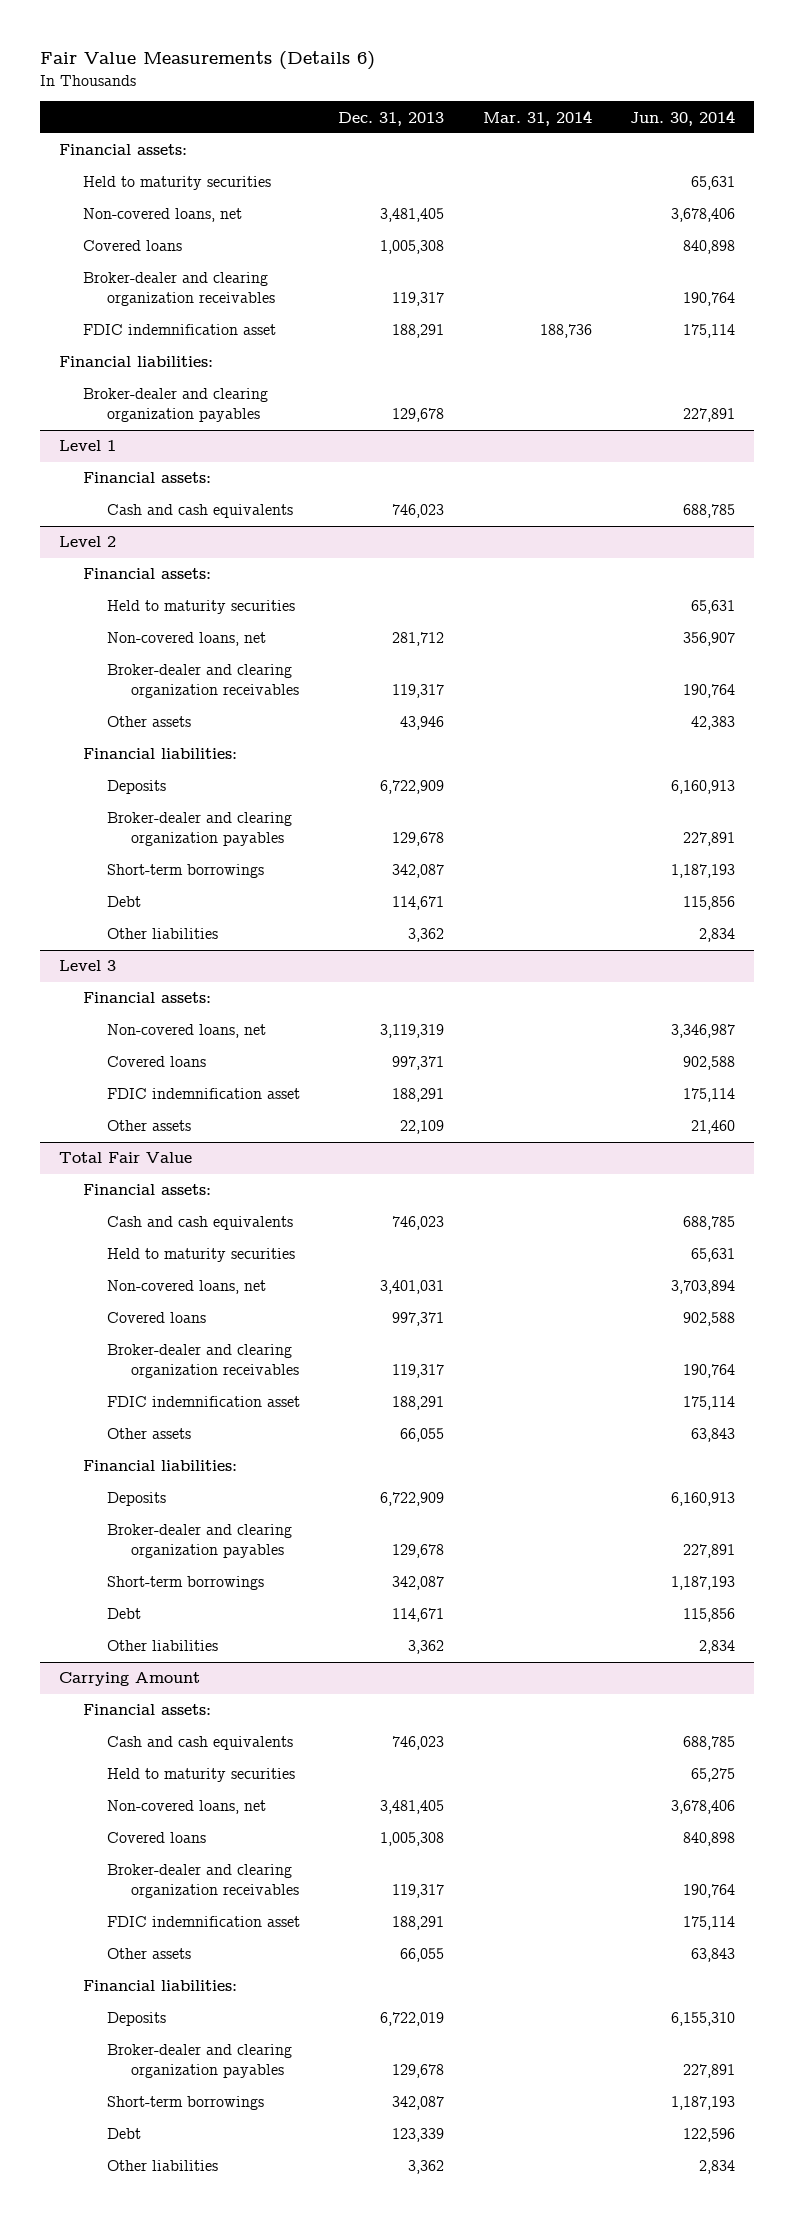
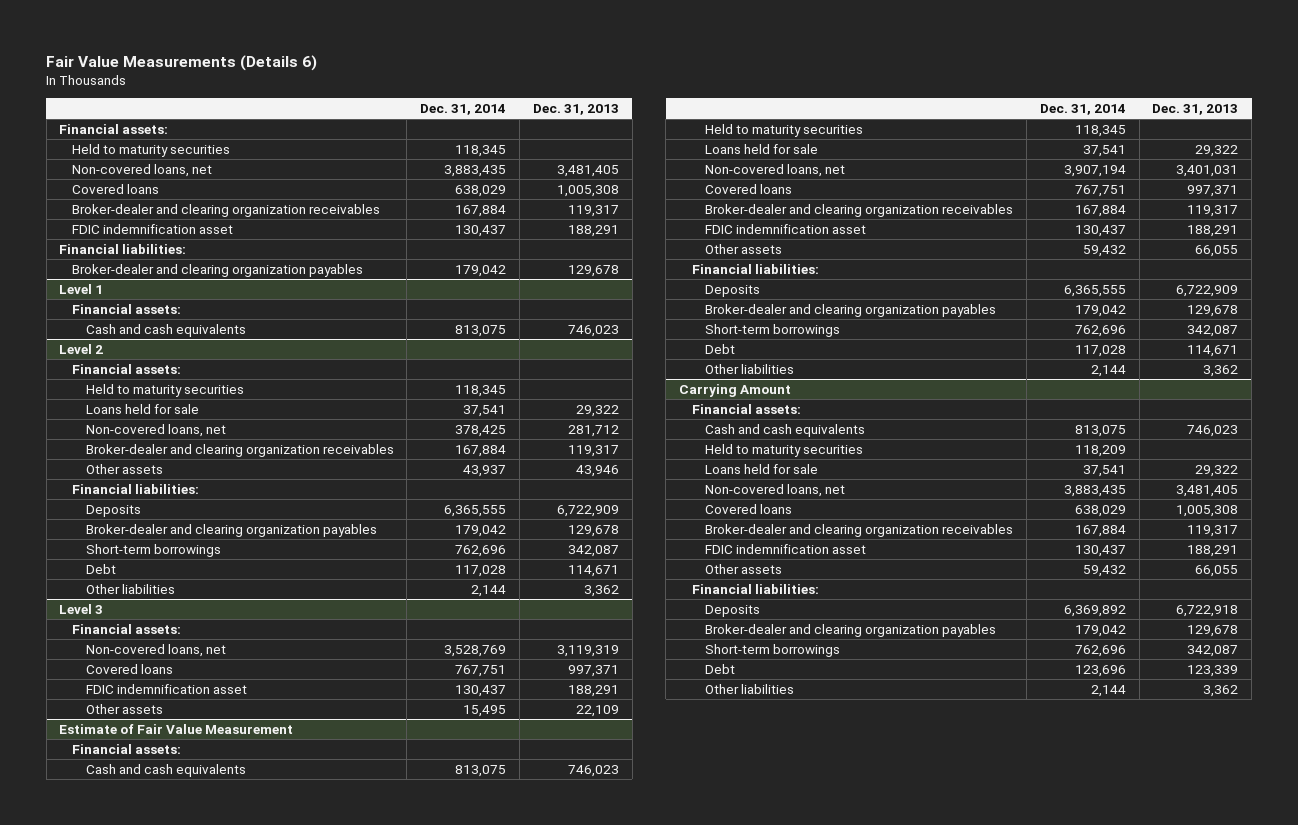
- | Dec. 31, 2013 | Mar. 31, 2014 | Jun. 30, 2014
+ | Dec. 31, 2014 | Dec. 31, 2013
@ Level 2
+ Loans held for sale | 37,541 | 29,322
- Total Fair Value
+ Estimate of Fair Value Measurement
+ Loans held for sale | 37,541 | 29,322
@ Carrying Amount
+ Loans held for sale | 37,541 | 29,322
- Deposits | 6,722,019 | | 6,155,310
+ Deposits | 6,369,892 | 6,722,918

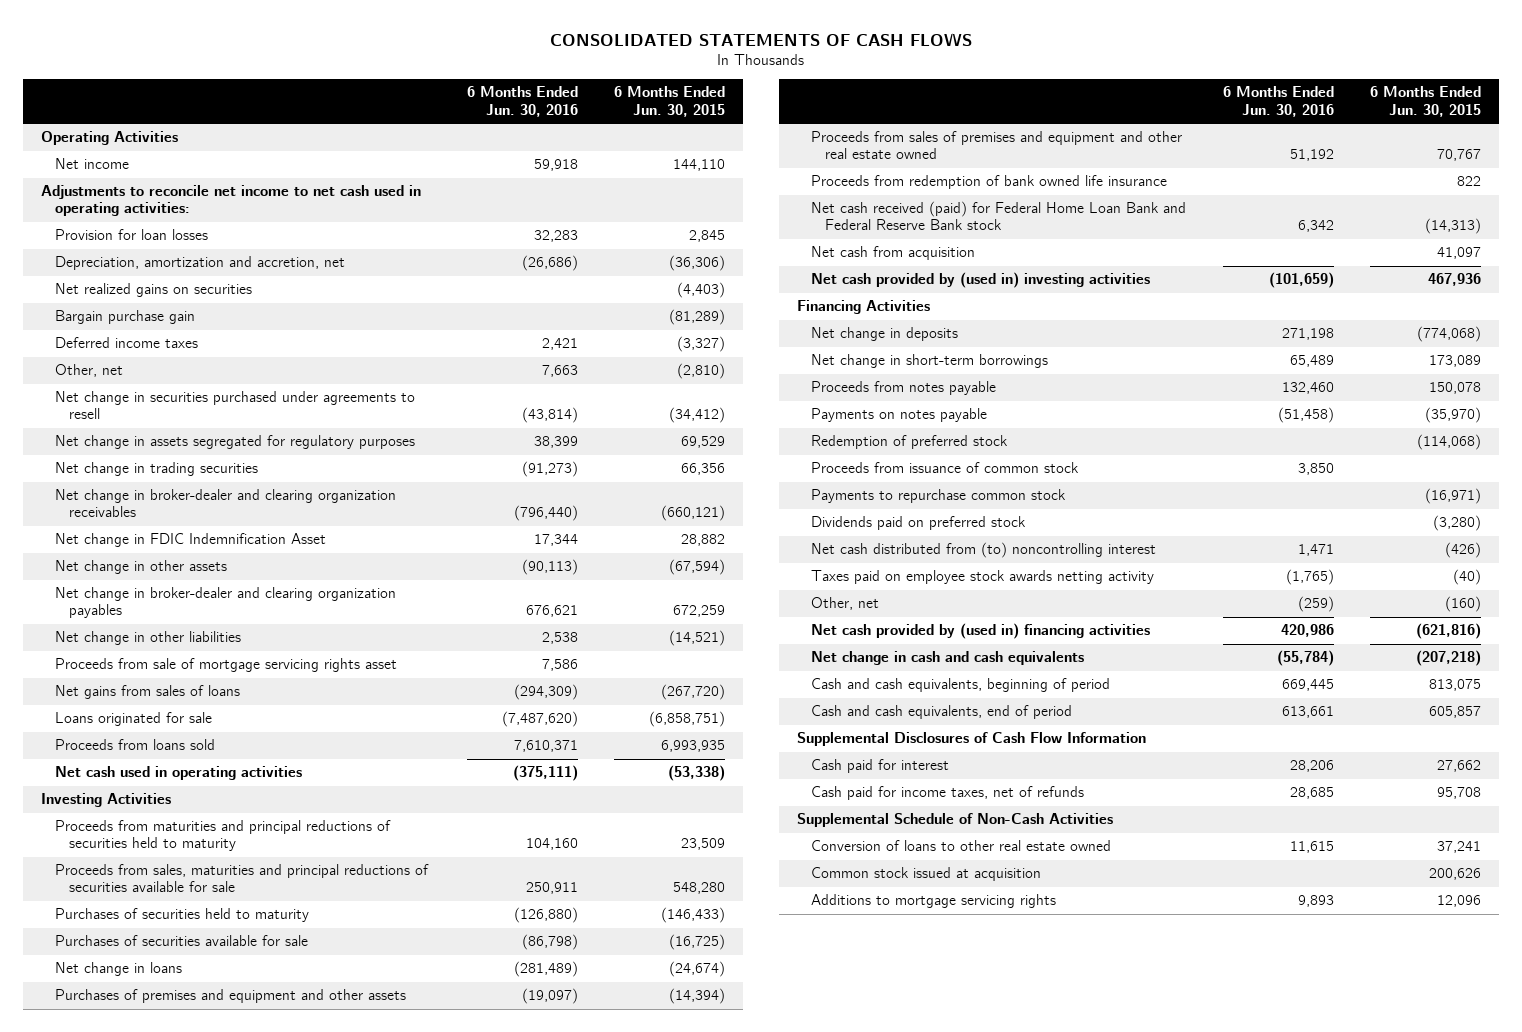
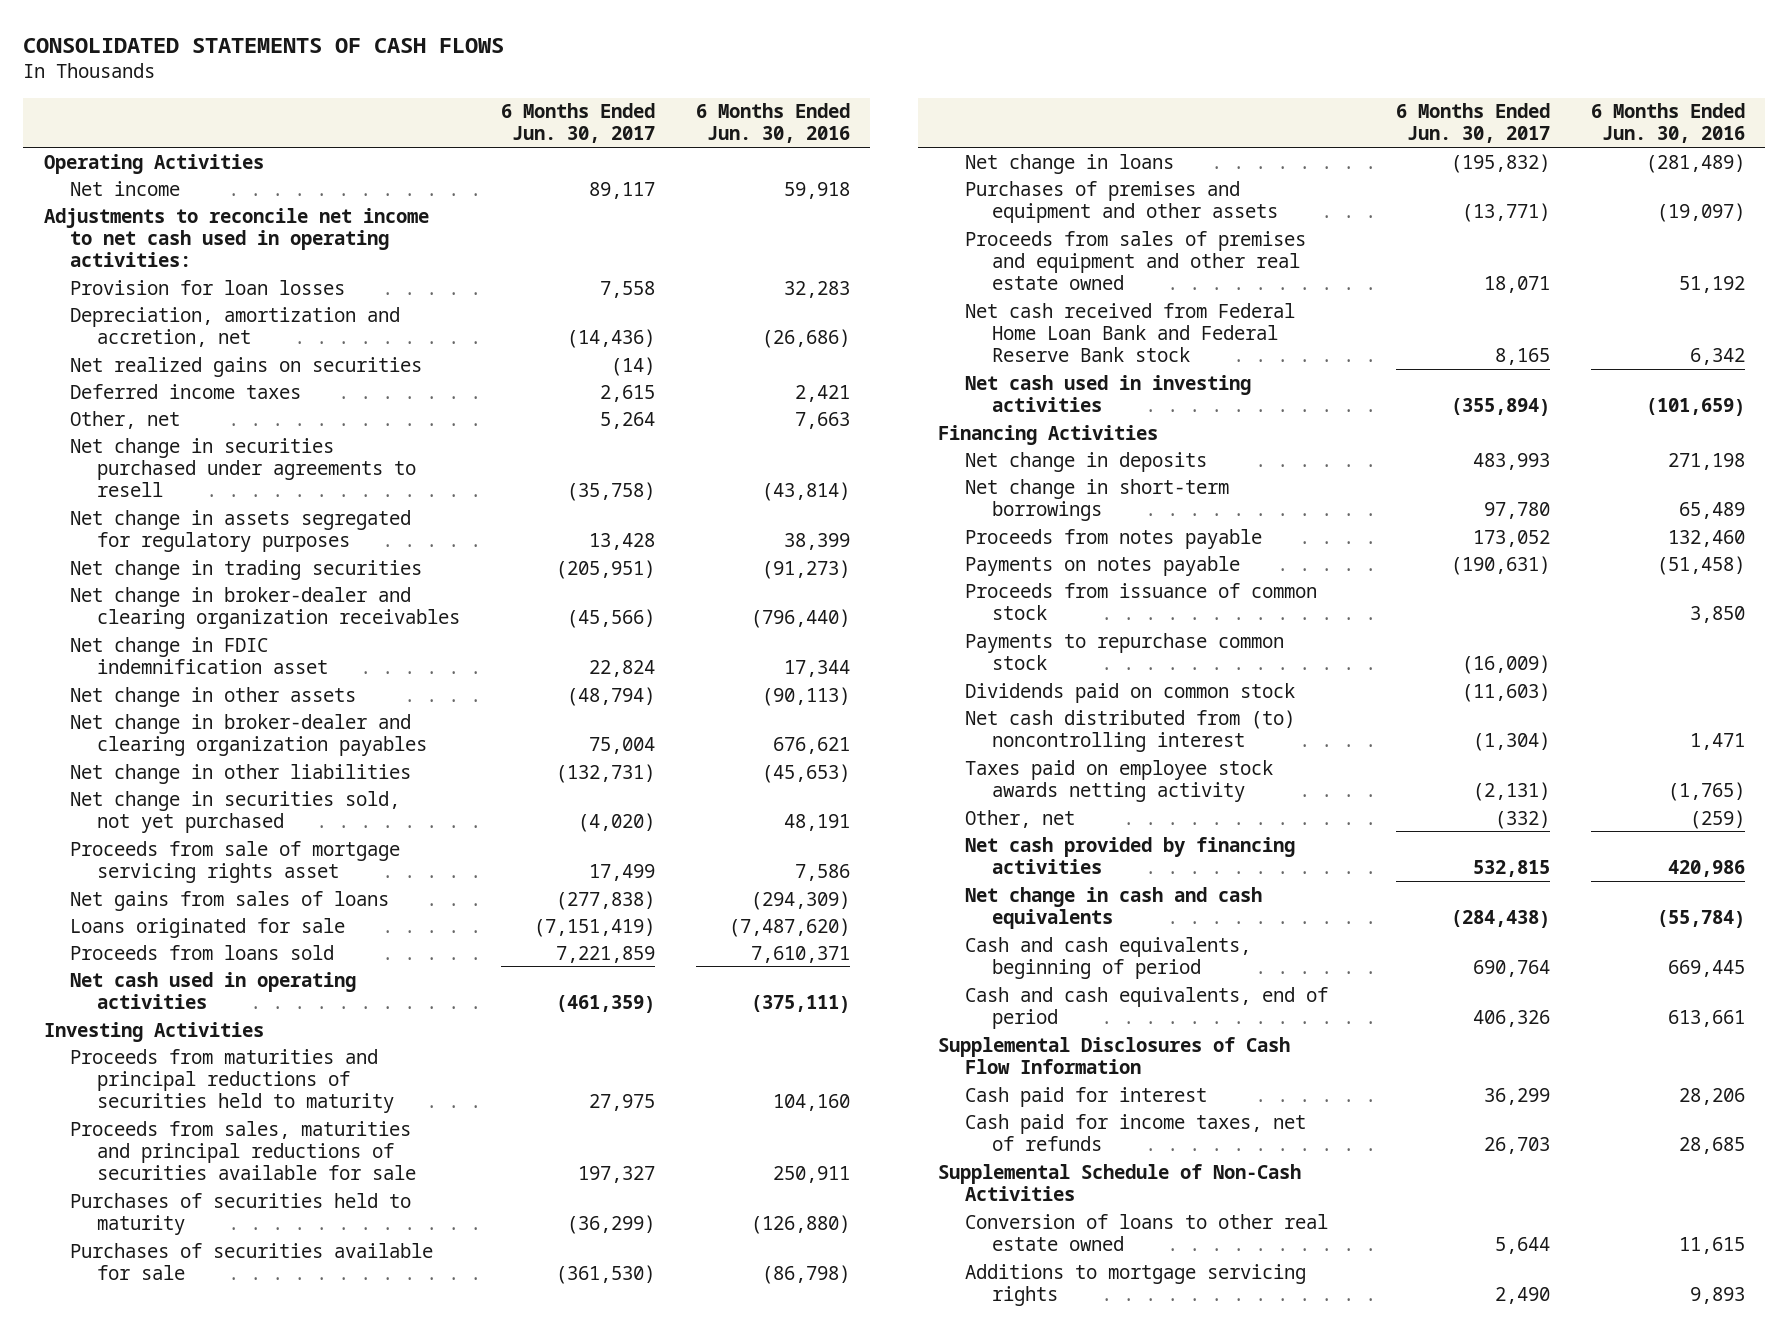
- | 6 Months Ended Jun. 30, 2016 | 6 Months Ended Jun. 30, 2015
+ | 6 Months Ended Jun. 30, 2017 | 6 Months Ended Jun. 30, 2016
- Bargain purchase gain | | (81,289)
- Net change in FDIC Indemnification Asset | 17,344 | 28,882
+ Net change in FDIC indemnification asset | 22,824 | 17,344
- Net change in other liabilities | 2,538 | (14,521)
+ Net change in other liabilities | (132,731) | (45,653)
+ Net change in securities sold, not yet purchased | (4,020) | 48,191
- Proceeds from redemption of bank owned life insurance | | 822
- Net cash received (paid) for Federal Home Loan Bank and Federal Reserve Bank stock | 6,342 | (14,313)
- Net cash from acquisition | | 41,097
- Net cash provided by (used in) investing activities | (101,659) | 467,936
+ Net cash received from Federal Home Loan Bank and Federal Reserve Bank stock | 8,165 | 6,342
+ Net cash used in investing activities | (355,894) | (101,659)
- Redemption of preferred stock | | (114,068)
- Dividends paid on preferred stock | | (3,280)
+ Dividends paid on common stock | (11,603) |
- Net cash provided by (used in) financing activities | 420,986 | (621,816)
+ Net cash provided by financing activities | 532,815 | 420,986
- Common stock issued at acquisition | | 200,626

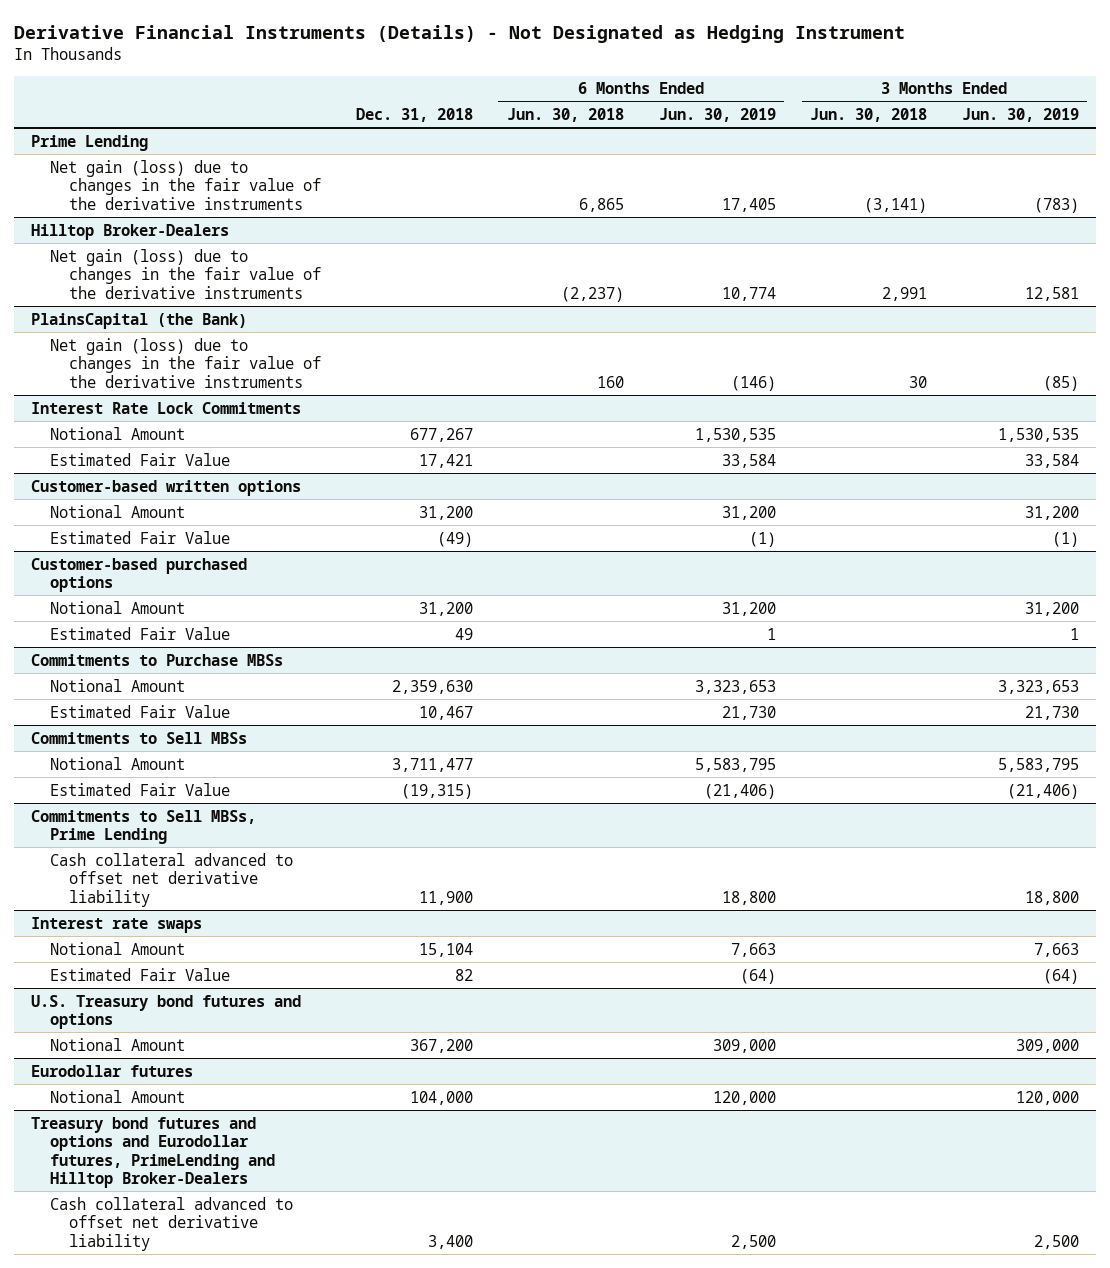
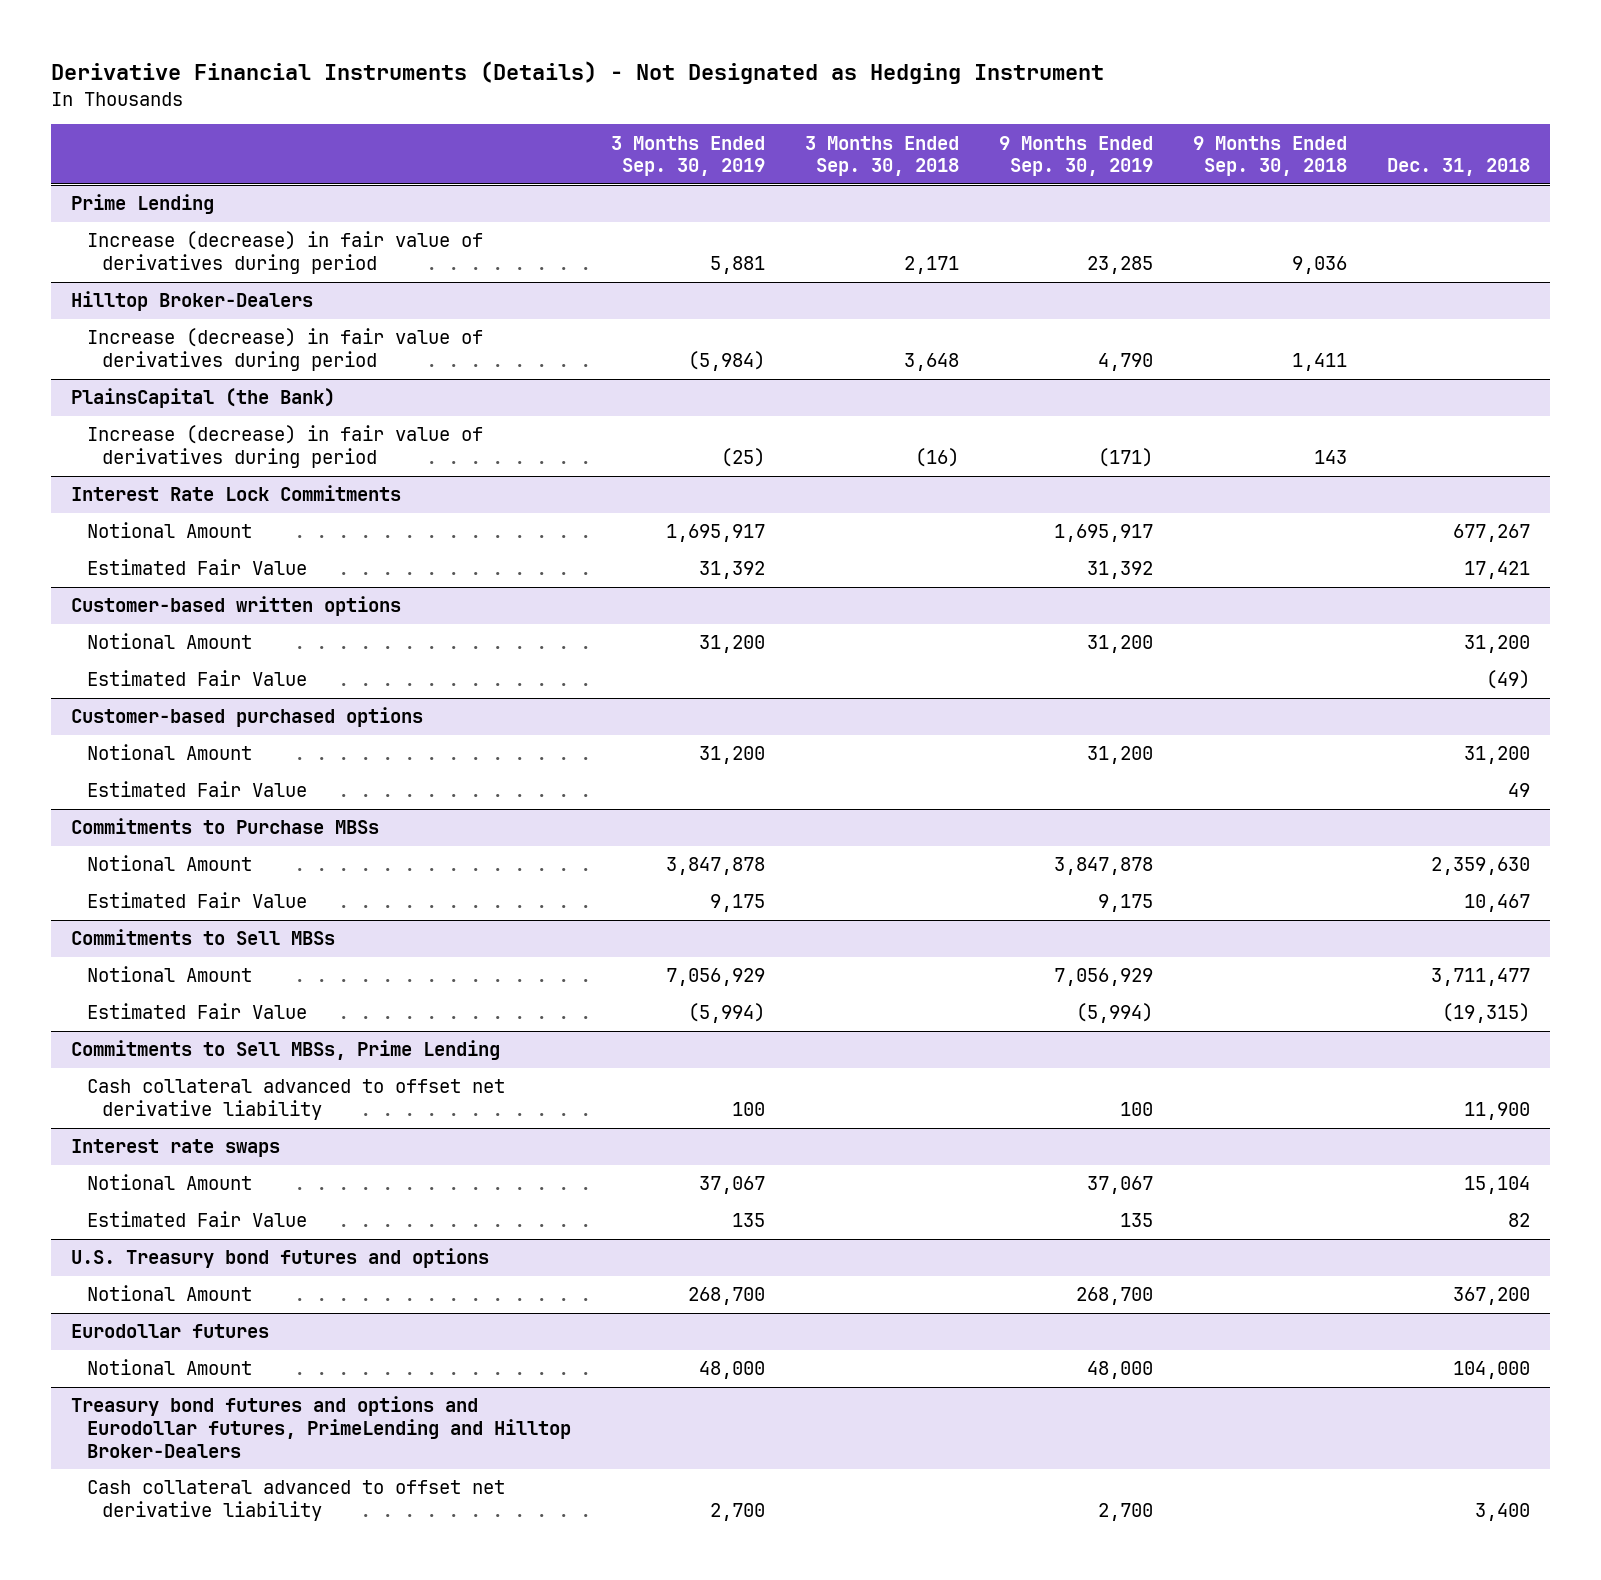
- | Dec. 31, 2018 | 6 Months Ended Jun. 30, 2018 | 6 Months Ended Jun. 30, 2019 | 3 Months Ended Jun. 30, 2018 | 3 Months Ended Jun. 30, 2019
+ | 3 Months Ended Sep. 30, 2019 | 3 Months Ended Sep. 30, 2018 | 9 Months Ended Sep. 30, 2019 | 9 Months Ended Sep. 30, 2018 | Dec. 31, 2018
@ Prime Lending
- Net gain (loss) due to changes in the fair value of the derivative instruments | | 6,865 | 17,405 | (3,141) | (783)
+ Increase (decrease) in fair value of derivatives during period | 5,881 | 2,171 | 23,285 | 9,036 |
@ Hilltop Broker-Dealers
- Net gain (loss) due to changes in the fair value of the derivative instruments | | (2,237) | 10,774 | 2,991 | 12,581
+ Increase (decrease) in fair value of derivatives during period | (5,984) | 3,648 | 4,790 | 1,411 |
@ PlainsCapital (the Bank)
- Net gain (loss) due to changes in the fair value of the derivative instruments | | 160 | (146) | 30 | (85)
+ Increase (decrease) in fair value of derivatives during period | (25) | (16) | (171) | 143 |

